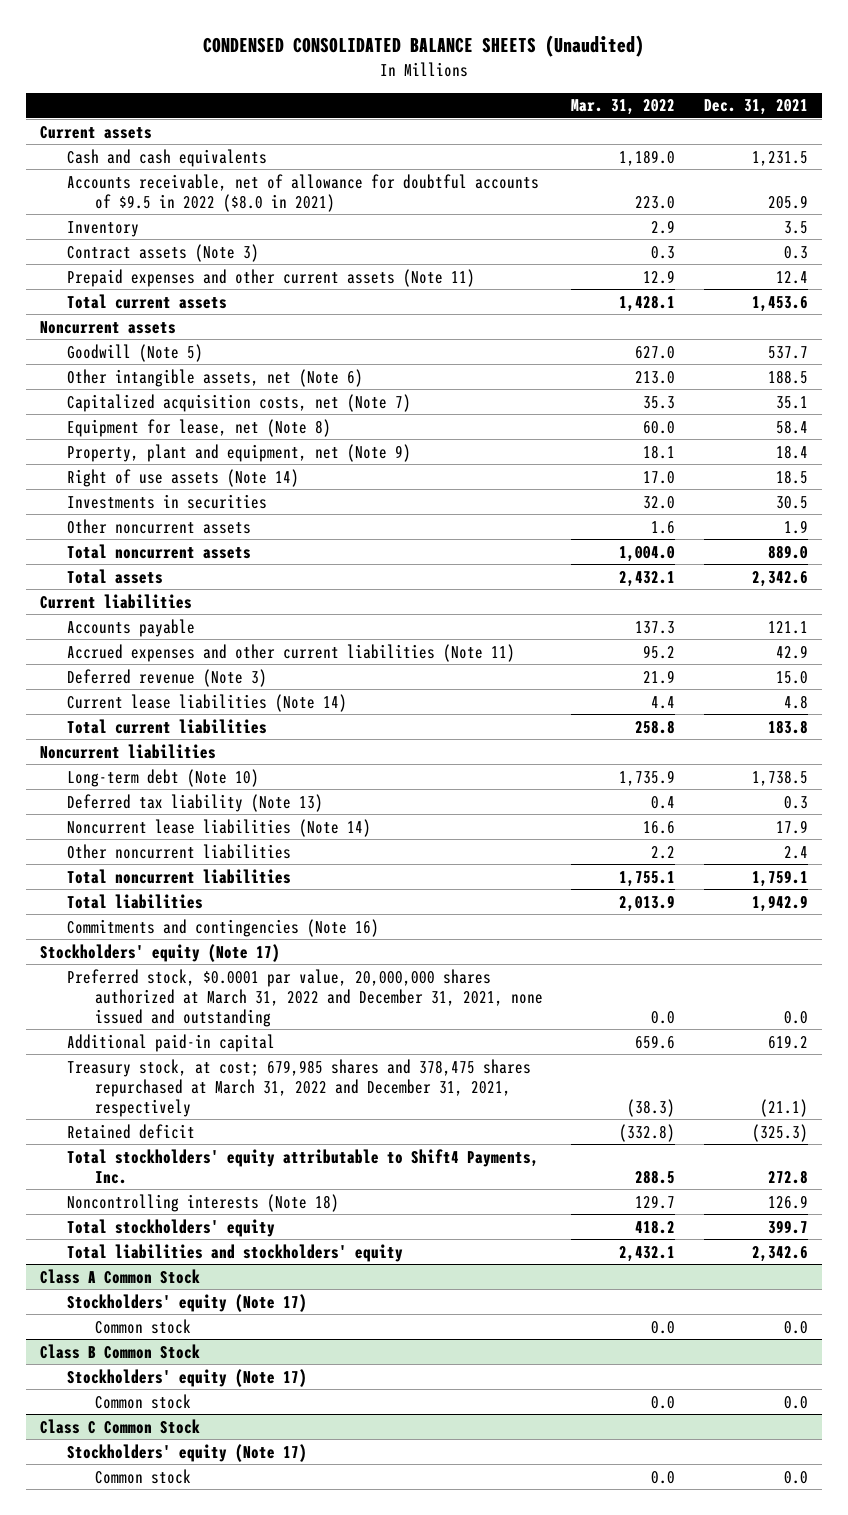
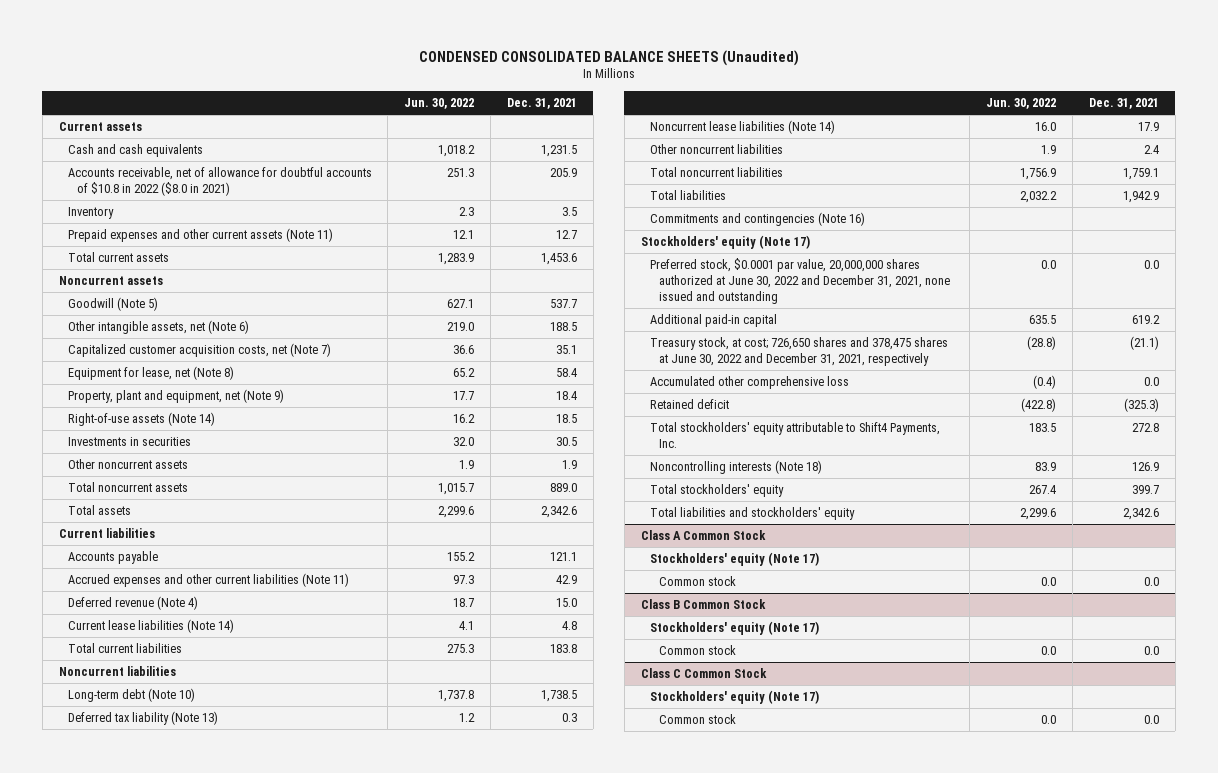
- | Mar. 31, 2022 | Dec. 31, 2021
+ | Jun. 30, 2022 | Dec. 31, 2021
- Accounts receivable, net of allowance for doubtful accounts of $9.5 in 2022 ($8.0 in 2021) | 223.0 | 205.9
+ Accounts receivable, net of allowance for doubtful accounts of $10.8 in 2022 ($8.0 in 2021) | 251.3 | 205.9
- Contract assets (Note 3) | 0.3 | 0.3
- Prepaid expenses and other current assets (Note 11) | 12.9 | 12.4
+ Prepaid expenses and other current assets (Note 11) | 12.1 | 12.7
- Capitalized acquisition costs, net (Note 7) | 35.3 | 35.1
+ Capitalized customer acquisition costs, net (Note 7) | 36.6 | 35.1
- Right of use assets (Note 14) | 17.0 | 18.5
+ Right-of-use assets (Note 14) | 16.2 | 18.5
- Deferred revenue (Note 3) | 21.9 | 15.0
+ Deferred revenue (Note 4) | 18.7 | 15.0
- Preferred stock, $0.0001 par value, 20,000,000 shares authorized at March 31, 2022 and December 31, 2021, none issued and outstanding | 0.0 | 0.0
+ Preferred stock, $0.0001 par value, 20,000,000 shares authorized at June 30, 2022 and December 31, 2021, none issued and outstanding | 0.0 | 0.0
- Treasury stock, at cost; 679,985 shares and 378,475 shares repurchased at March 31, 2022 and December 31, 2021, respectively | (38.3) | (21.1)
+ Treasury stock, at cost; 726,650 shares and 378,475 shares at June 30, 2022 and December 31, 2021, respectively | (28.8) | (21.1)
+ Accumulated other comprehensive loss | (0.4) | 0.0

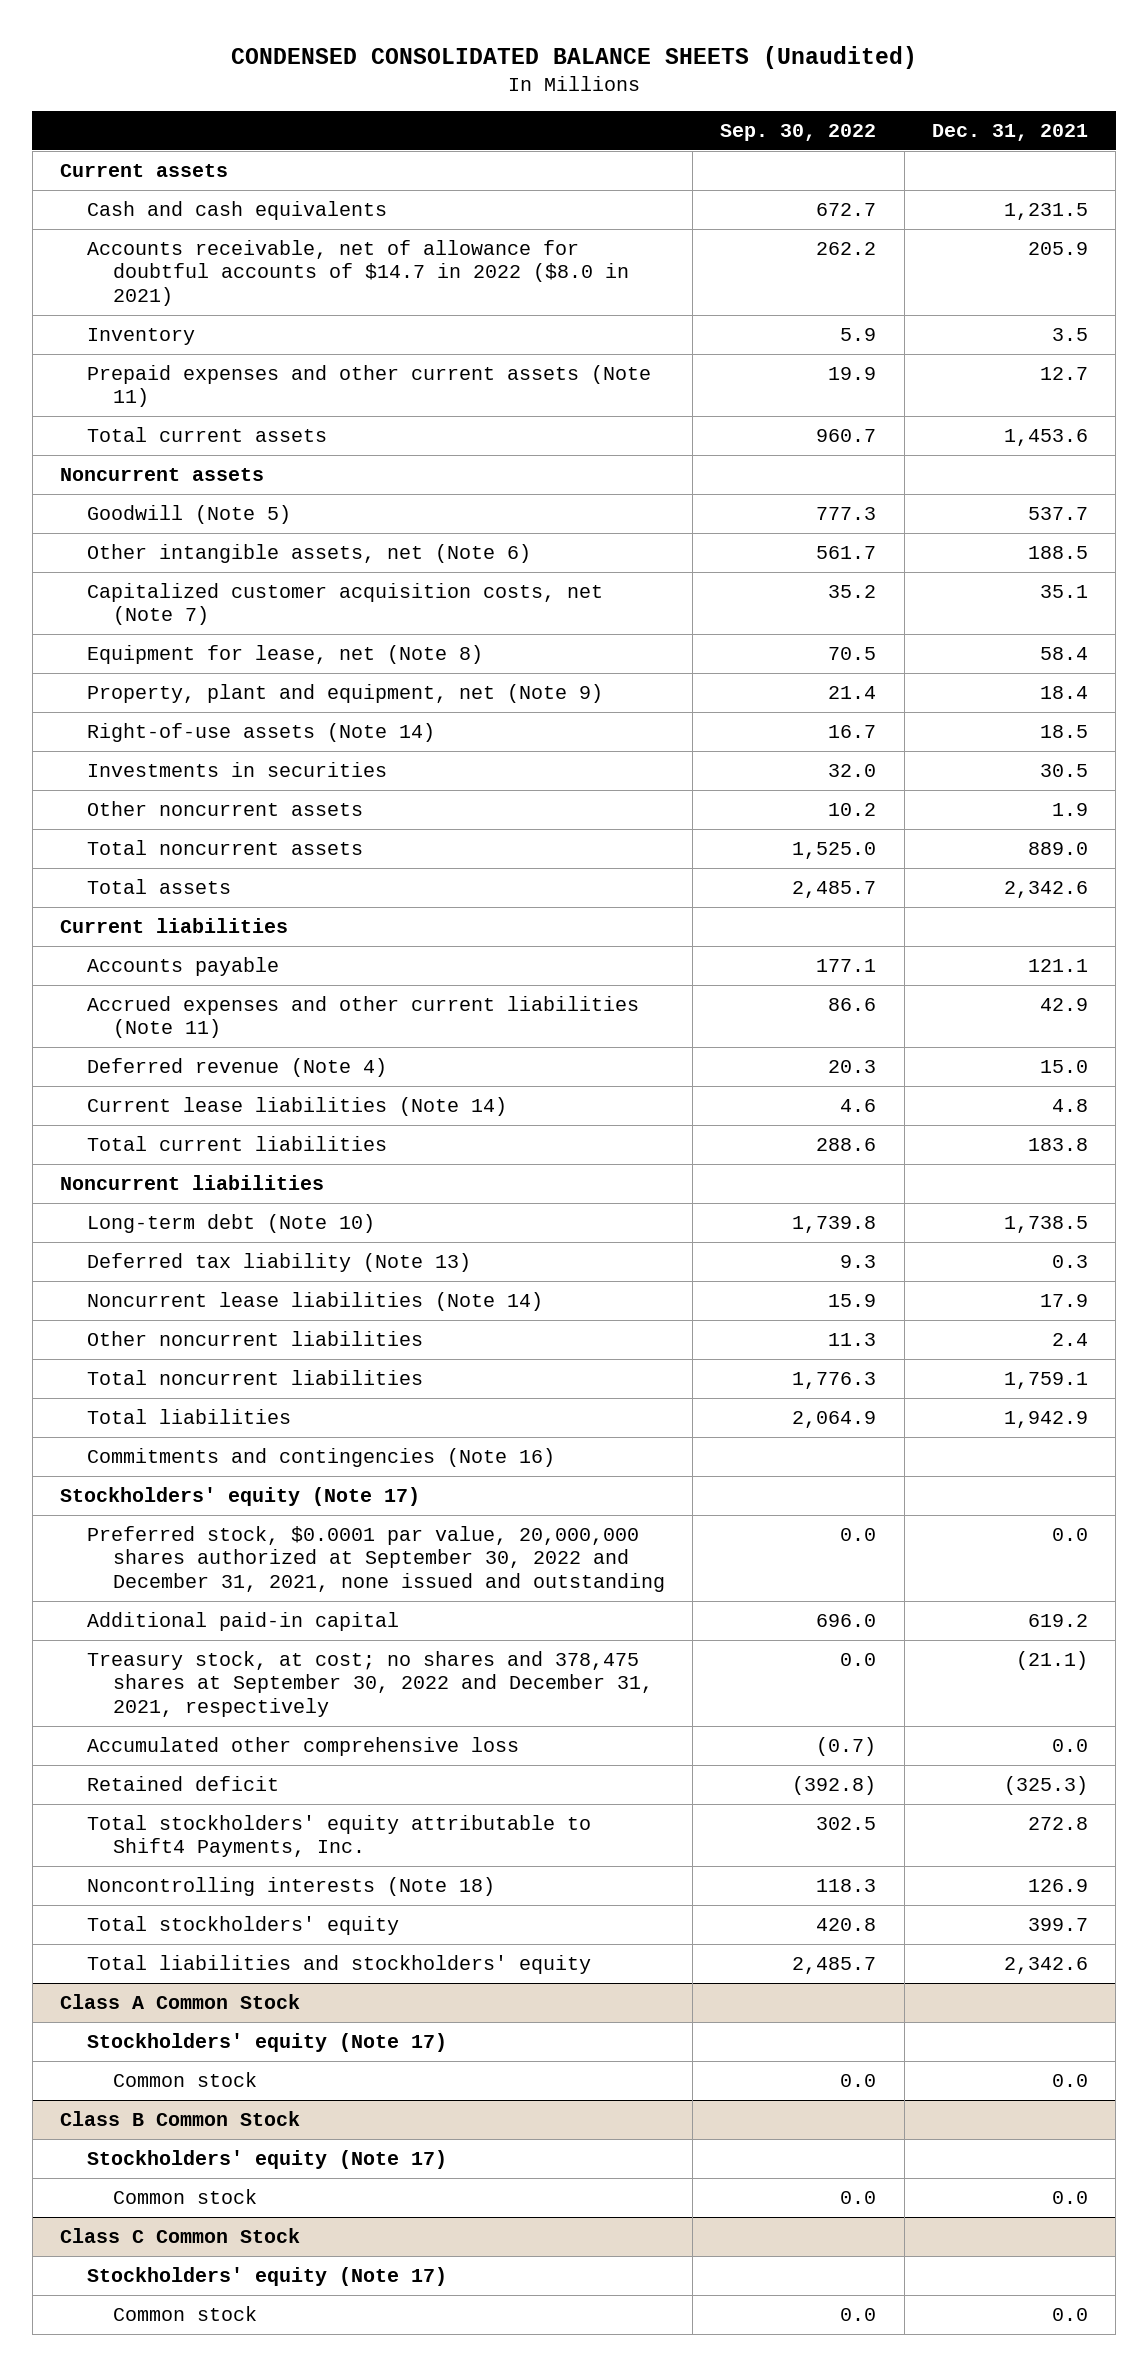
- | Jun. 30, 2022 | Dec. 31, 2021
+ | Sep. 30, 2022 | Dec. 31, 2021
- Accounts receivable, net of allowance for doubtful accounts of $10.8 in 2022 ($8.0 in 2021) | 251.3 | 205.9
+ Accounts receivable, net of allowance for doubtful accounts of $14.7 in 2022 ($8.0 in 2021) | 262.2 | 205.9
- Preferred stock, $0.0001 par value, 20,000,000 shares authorized at June 30, 2022 and December 31, 2021, none issued and outstanding | 0.0 | 0.0
+ Preferred stock, $0.0001 par value, 20,000,000 shares authorized at September 30, 2022 and December 31, 2021, none issued and outstanding | 0.0 | 0.0
- Treasury stock, at cost; 726,650 shares and 378,475 shares at June 30, 2022 and December 31, 2021, respectively | (28.8) | (21.1)
+ Treasury stock, at cost; no shares and 378,475 shares at September 30, 2022 and December 31, 2021, respectively | 0.0 | (21.1)

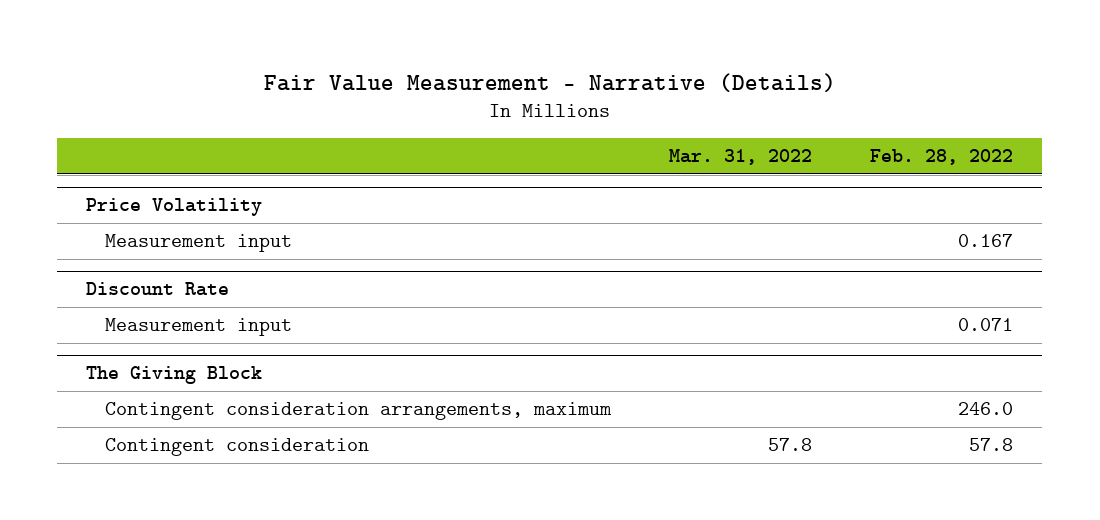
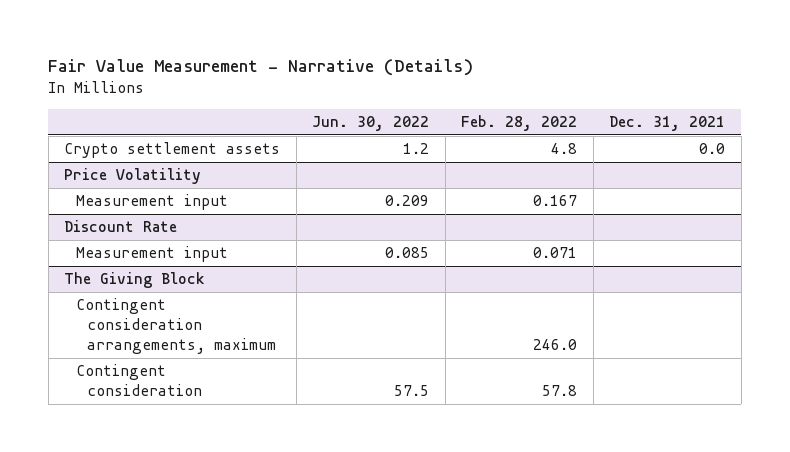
- | Mar. 31, 2022 | Feb. 28, 2022
+ | Jun. 30, 2022 | Feb. 28, 2022 | Dec. 31, 2021
+ Crypto settlement assets | 1.2 | 4.8 | 0.0

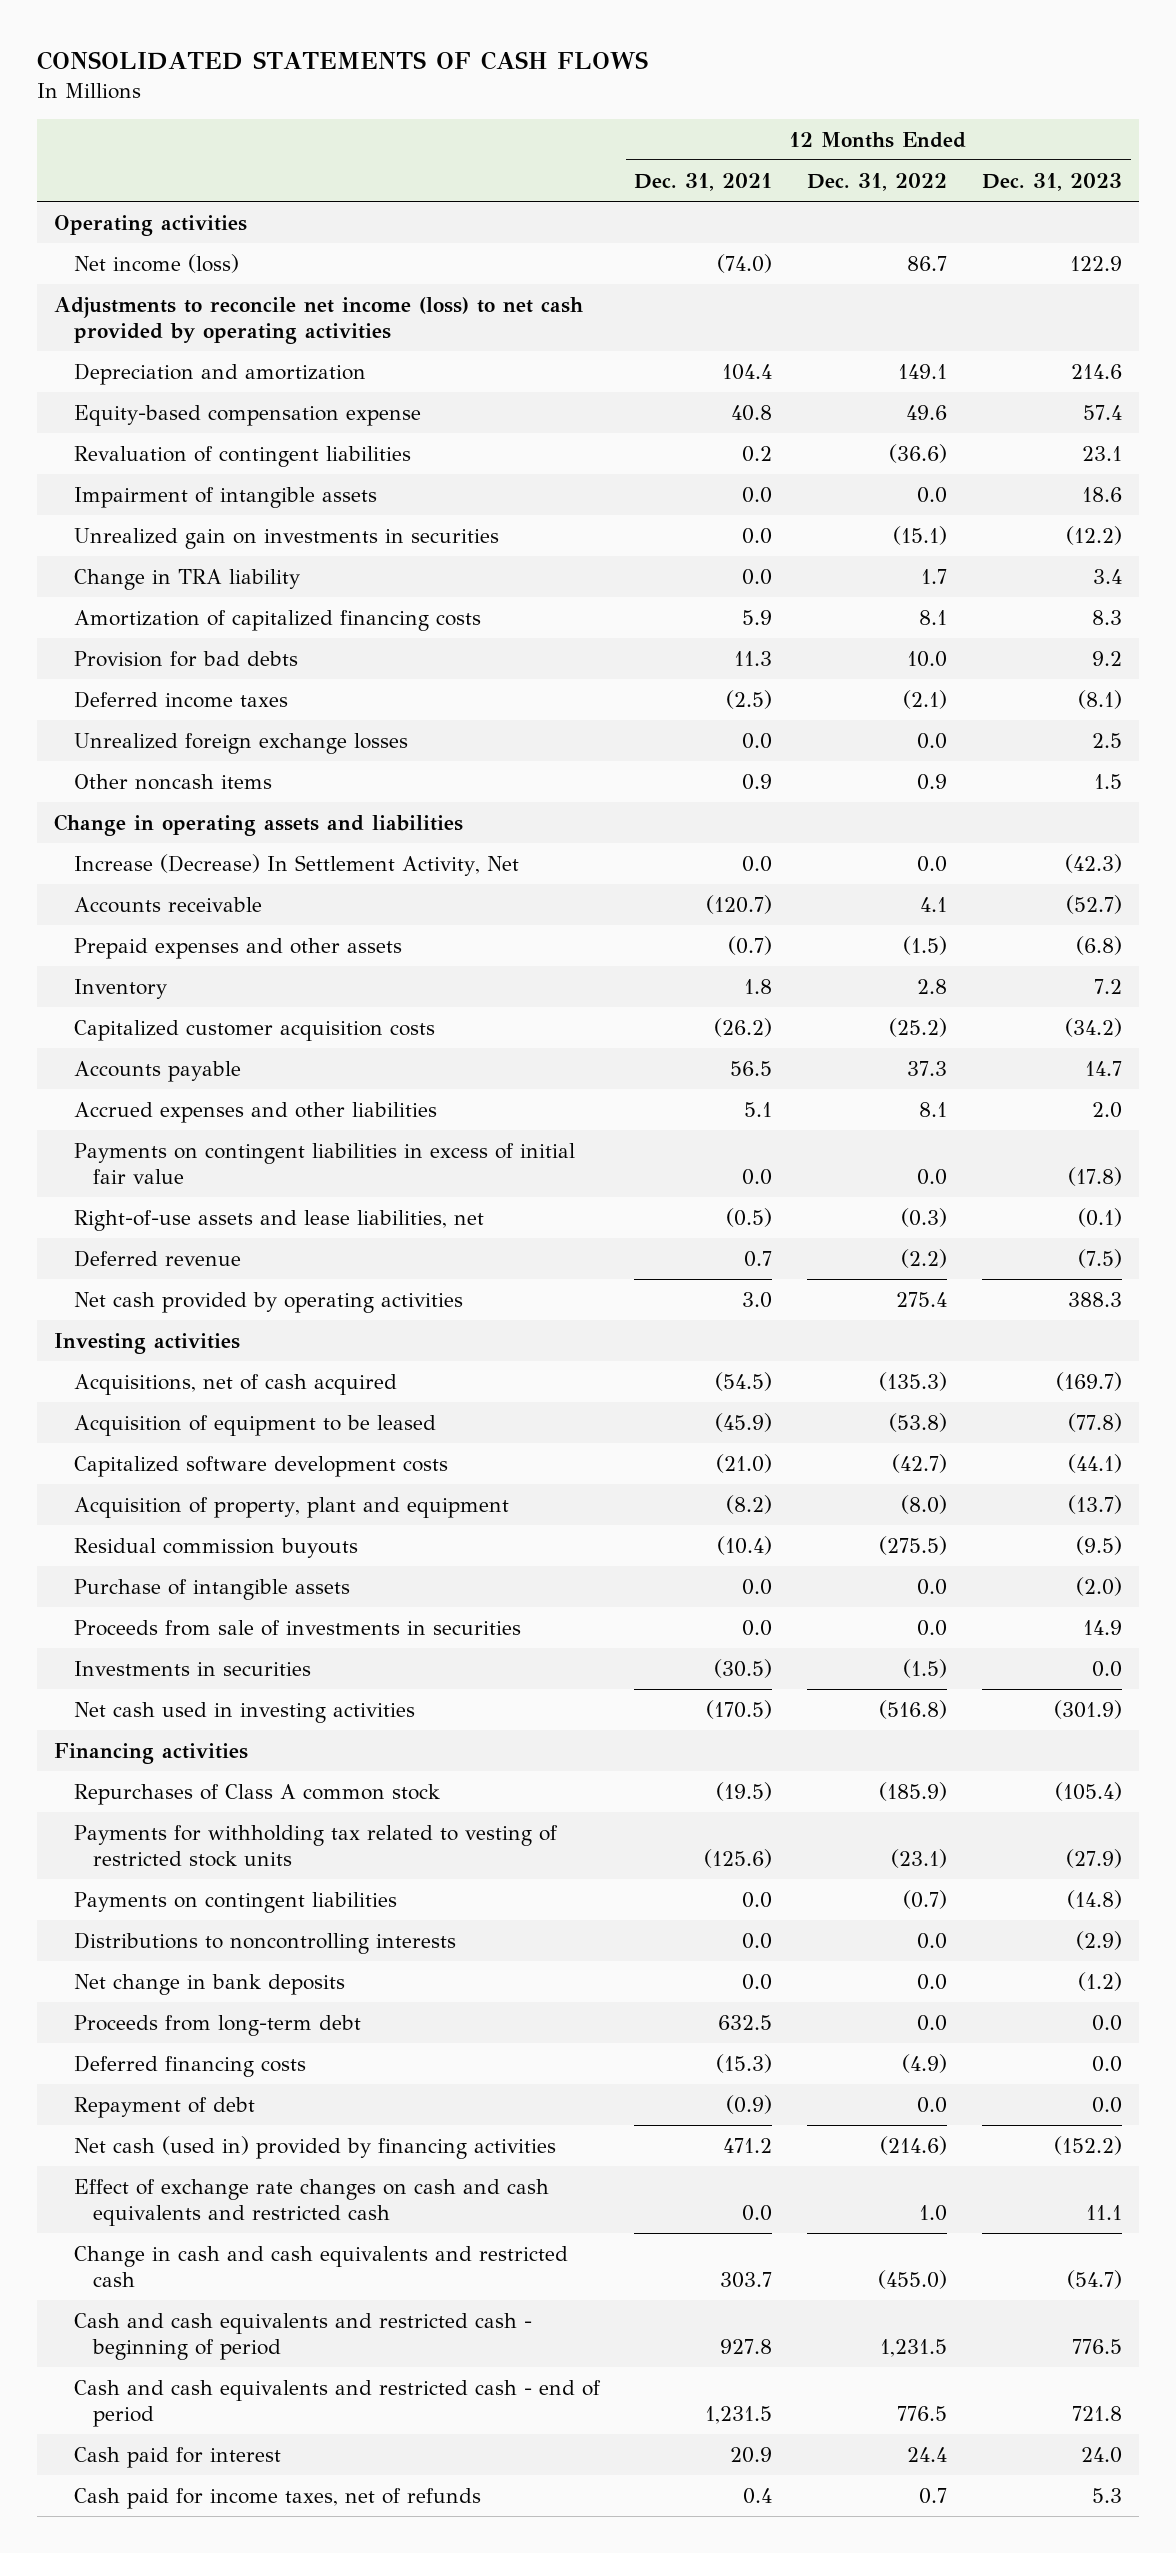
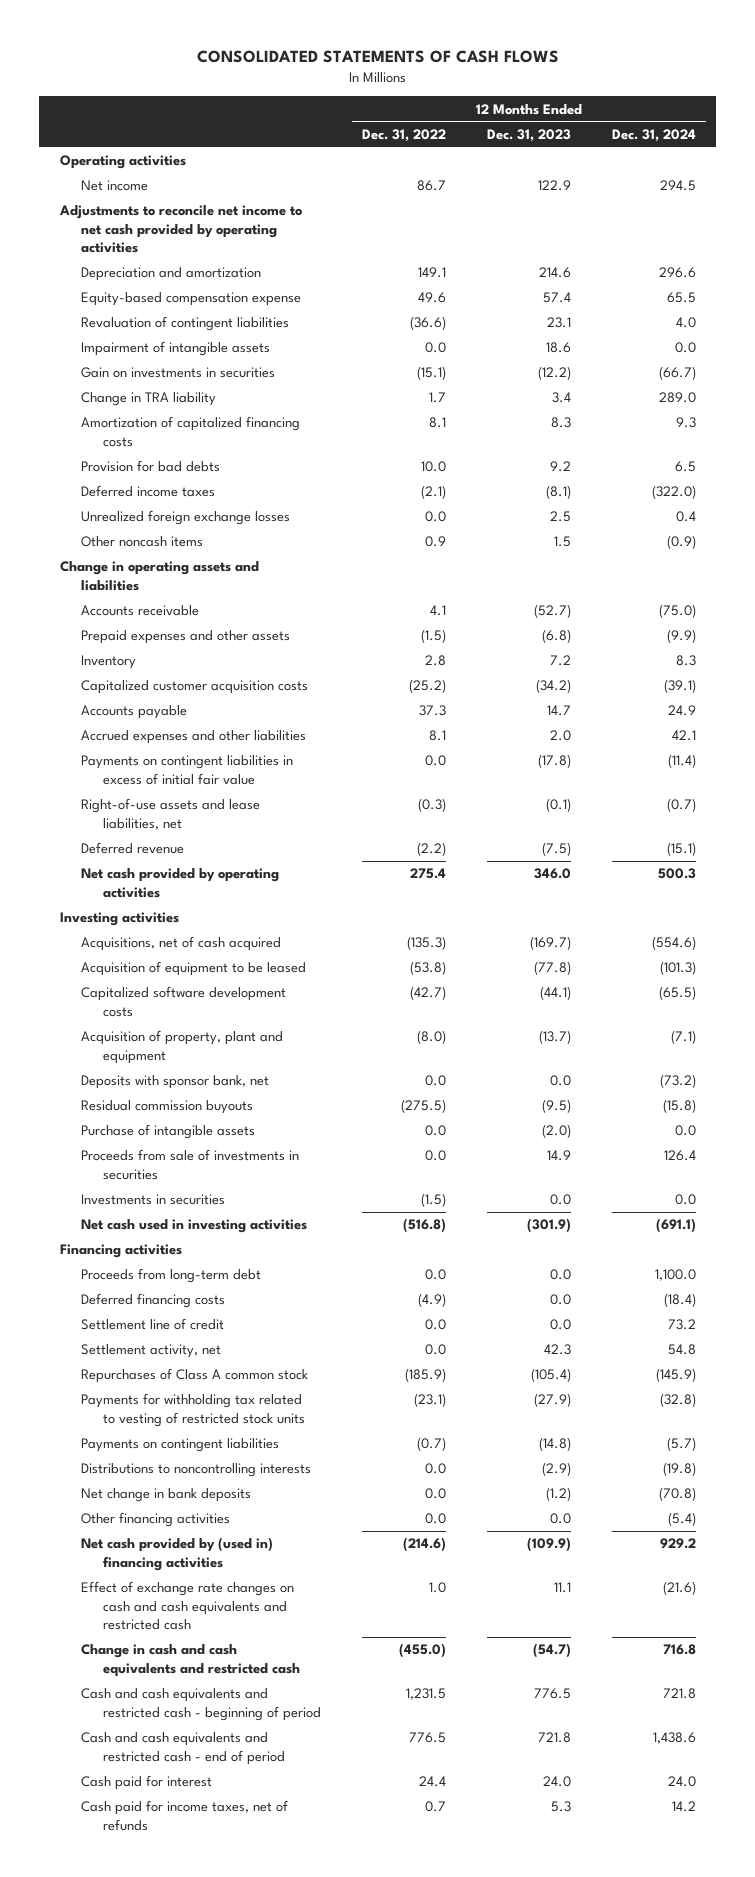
- | 12 Months Ended Dec. 31, 2021 | 12 Months Ended Dec. 31, 2022 | 12 Months Ended Dec. 31, 2023
+ | 12 Months Ended Dec. 31, 2022 | 12 Months Ended Dec. 31, 2023 | 12 Months Ended Dec. 31, 2024
- Net income (loss) | (74.0) | 86.7 | 122.9
- Adjustments to reconcile net income (loss) to net cash provided by operating activities
+ Net income | 86.7 | 122.9 | 294.5
+ Adjustments to reconcile net income to net cash provided by operating activities
- Unrealized gain on investments in securities | 0.0 | (15.1) | (12.2)
+ Gain on investments in securities | (15.1) | (12.2) | (66.7)
- Increase (Decrease) In Settlement Activity, Net | 0.0 | 0.0 | (42.3)
- Net cash provided by operating activities | 3.0 | 275.4 | 388.3
+ Net cash provided by operating activities | 275.4 | 346.0 | 500.3
+ Deposits with sponsor bank, net | 0.0 | 0.0 | (73.2)
moved up: Proceeds from long-term debt | 0.0 | 0.0 | 1,100.0
moved up: Deferred financing costs | (4.9) | 0.0 | (18.4)
+ Settlement line of credit | 0.0 | 0.0 | 73.2
+ Settlement activity, net | 0.0 | 42.3 | 54.8
- Repayment of debt | (0.9) | 0.0 | 0.0
- Net cash (used in) provided by financing activities | 471.2 | (214.6) | (152.2)
+ Other financing activities | 0.0 | 0.0 | (5.4)
+ Net cash provided by (used in) financing activities | (214.6) | (109.9) | 929.2

